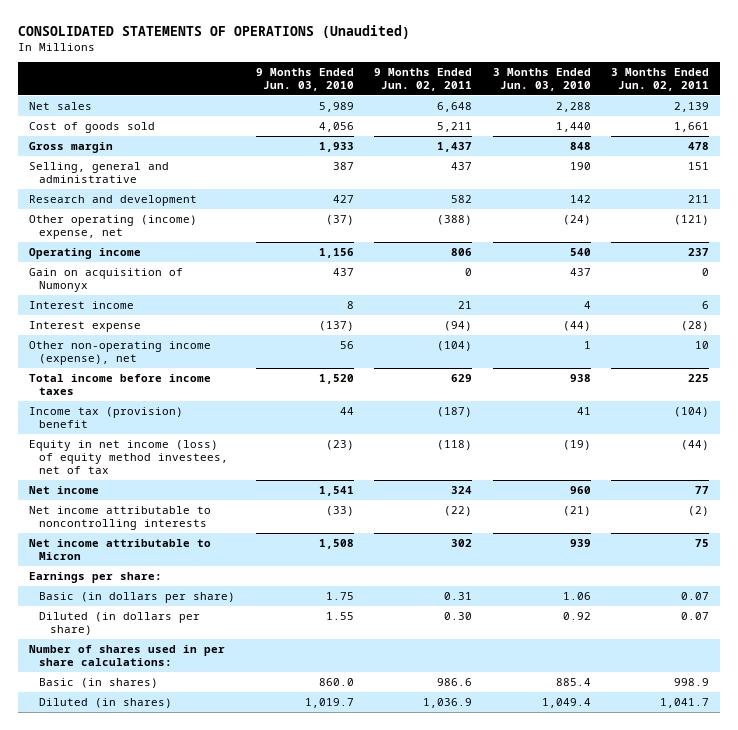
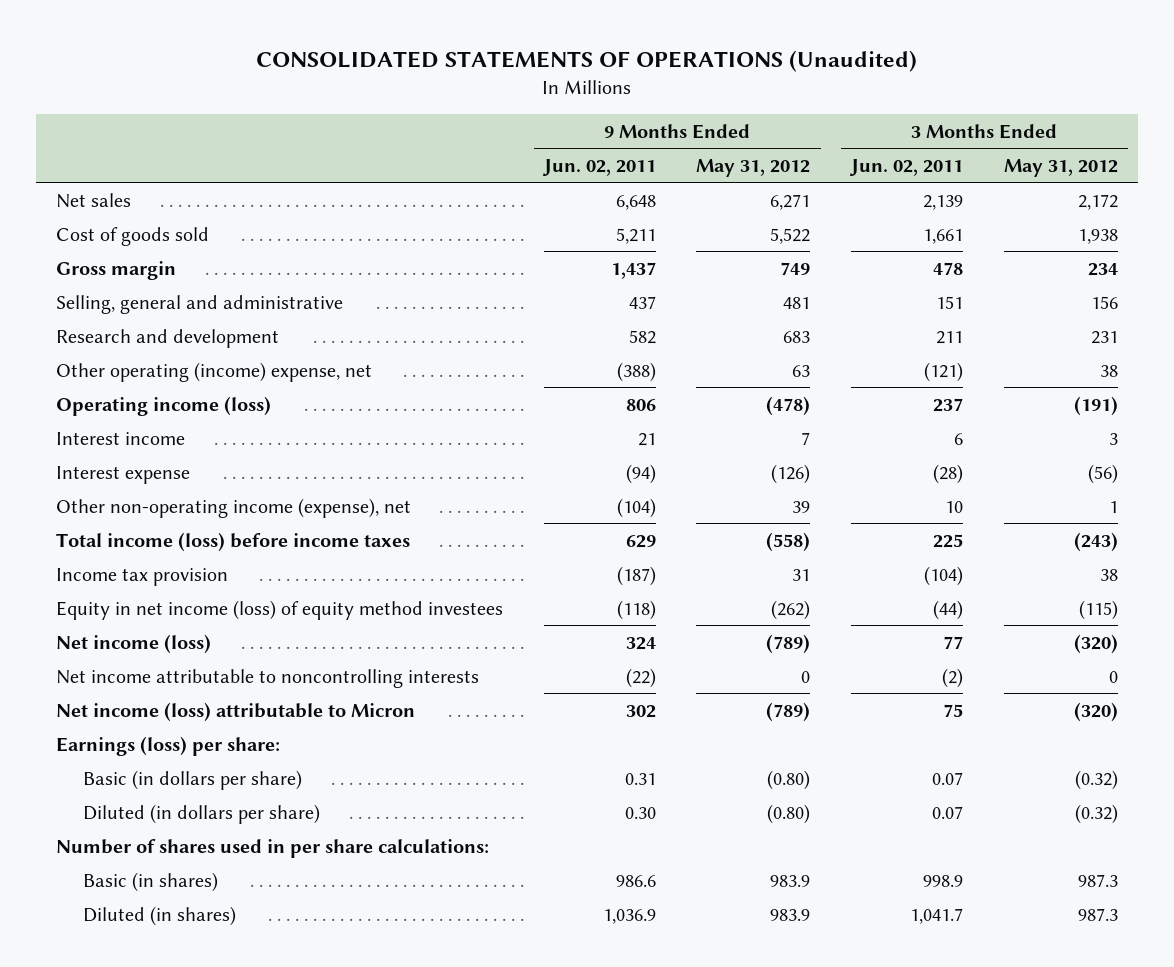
- | 9 Months Ended Jun. 03, 2010 | 9 Months Ended Jun. 02, 2011 | 3 Months Ended Jun. 03, 2010 | 3 Months Ended Jun. 02, 2011
+ | 9 Months Ended Jun. 02, 2011 | 9 Months Ended May 31, 2012 | 3 Months Ended Jun. 02, 2011 | 3 Months Ended May 31, 2012
- Operating income | 1,156 | 806 | 540 | 237
- Gain on acquisition of Numonyx | 437 | 0 | 437 | 0
+ Operating income (loss) | 806 | (478) | 237 | (191)
- Total income before income taxes | 1,520 | 629 | 938 | 225
- Income tax (provision) benefit | 44 | (187) | 41 | (104)
- Equity in net income (loss) of equity method investees, net of tax | (23) | (118) | (19) | (44)
- Net income | 1,541 | 324 | 960 | 77
+ Total income (loss) before income taxes | 629 | (558) | 225 | (243)
+ Income tax provision | (187) | 31 | (104) | 38
+ Equity in net income (loss) of equity method investees | (118) | (262) | (44) | (115)
+ Net income (loss) | 324 | (789) | 77 | (320)
- Net income attributable to Micron | 1,508 | 302 | 939 | 75
- Earnings per share:
+ Net income (loss) attributable to Micron | 302 | (789) | 75 | (320)
+ Earnings (loss) per share:

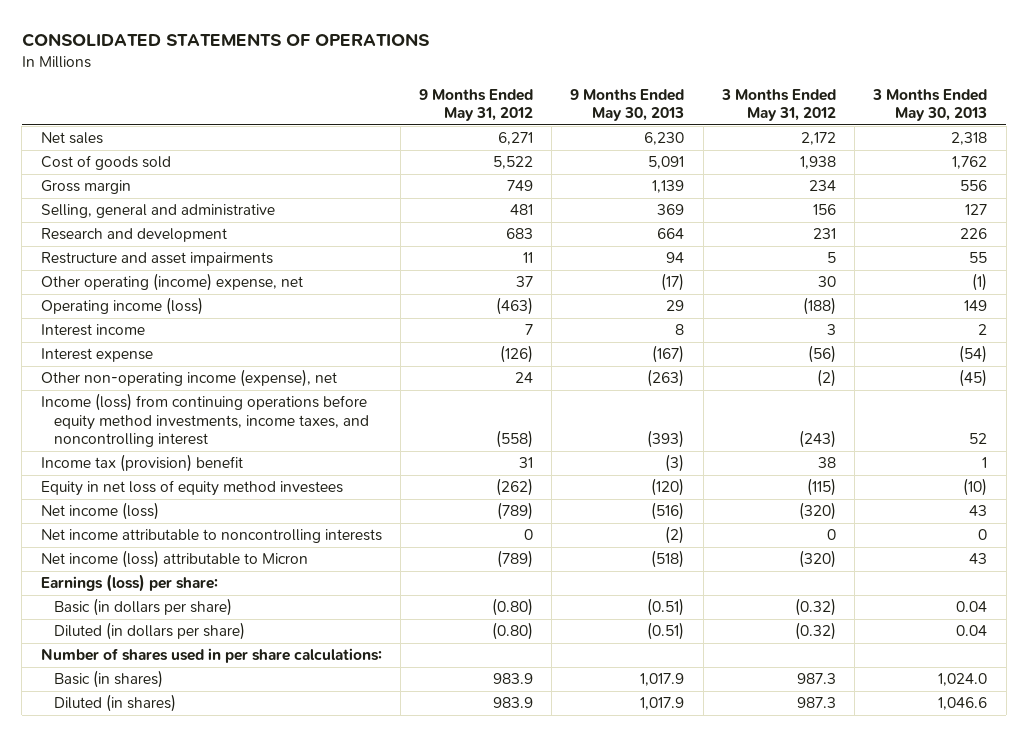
- CONSOLIDATED STATEMENTS OF OPERATIONS (Unaudited)
+ CONSOLIDATED STATEMENTS OF OPERATIONS
- | 9 Months Ended Jun. 02, 2011 | 9 Months Ended May 31, 2012 | 3 Months Ended Jun. 02, 2011 | 3 Months Ended May 31, 2012
+ | 9 Months Ended May 31, 2012 | 9 Months Ended May 30, 2013 | 3 Months Ended May 31, 2012 | 3 Months Ended May 30, 2013
- Other operating (income) expense, net | (388) | 63 | (121) | 38
- Operating income (loss) | 806 | (478) | 237 | (191)
+ Restructure and asset impairments | 11 | 94 | 5 | 55
+ Other operating (income) expense, net | 37 | (17) | 30 | (1)
+ Operating income (loss) | (463) | 29 | (188) | 149
- Other non-operating income (expense), net | (104) | 39 | 10 | 1
- Total income (loss) before income taxes | 629 | (558) | 225 | (243)
- Income tax provision | (187) | 31 | (104) | 38
- Equity in net income (loss) of equity method investees | (118) | (262) | (44) | (115)
+ Other non-operating income (expense), net | 24 | (263) | (2) | (45)
+ Income (loss) from continuing operations before equity method investments, income taxes, and noncontrolling interest | (558) | (393) | (243) | 52
+ Income tax (provision) benefit | 31 | (3) | 38 | 1
+ Equity in net loss of equity method investees | (262) | (120) | (115) | (10)

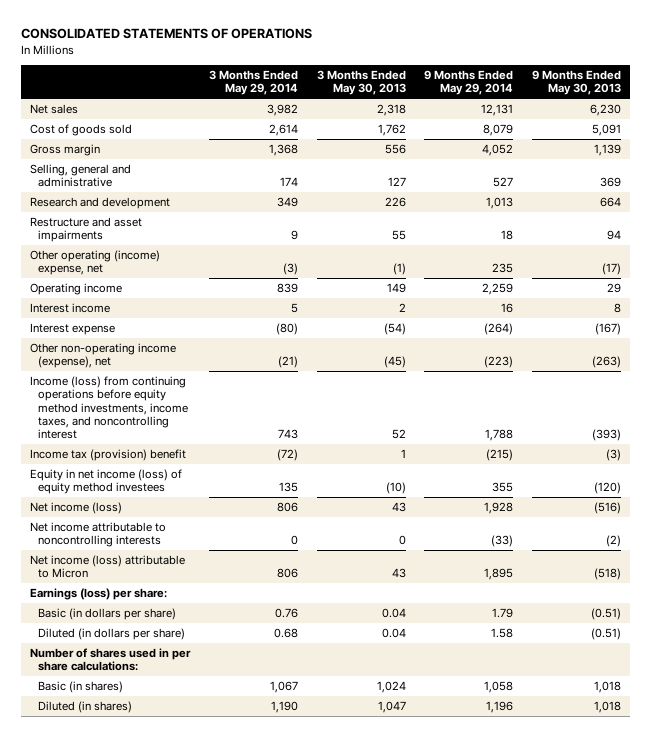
- | 9 Months Ended May 31, 2012 | 9 Months Ended May 30, 2013 | 3 Months Ended May 31, 2012 | 3 Months Ended May 30, 2013
+ | 3 Months Ended May 29, 2014 | 3 Months Ended May 30, 2013 | 9 Months Ended May 29, 2014 | 9 Months Ended May 30, 2013
- Operating income (loss) | (463) | 29 | (188) | 149
+ Operating income | 839 | 149 | 2,259 | 29
- Equity in net loss of equity method investees | (262) | (120) | (115) | (10)
+ Equity in net income (loss) of equity method investees | 135 | (10) | 355 | (120)
- Basic (in shares) | 983.9 | 1,017.9 | 987.3 | 1,024.0
- Diluted (in shares) | 983.9 | 1,017.9 | 987.3 | 1,046.6
+ Basic (in shares) | 1,067 | 1,024 | 1,058 | 1,018
+ Diluted (in shares) | 1,190 | 1,047 | 1,196 | 1,018

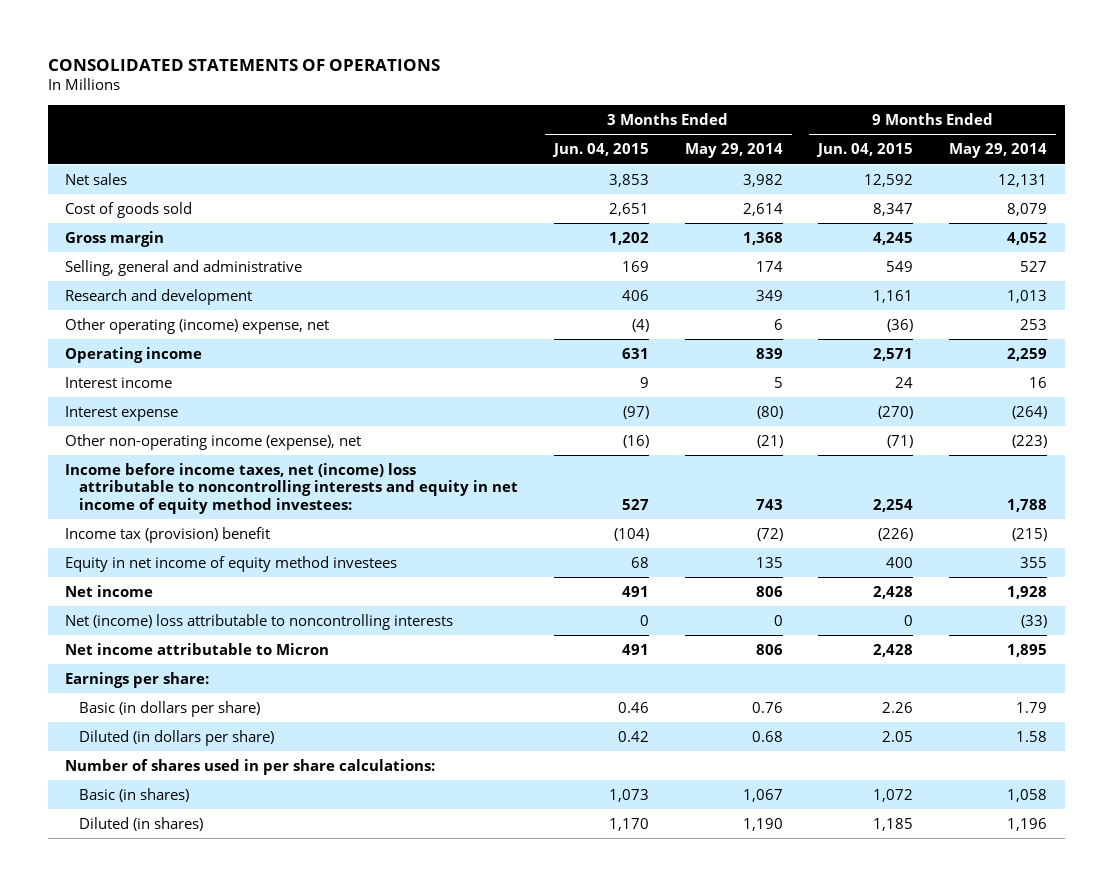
- | 3 Months Ended May 29, 2014 | 3 Months Ended May 30, 2013 | 9 Months Ended May 29, 2014 | 9 Months Ended May 30, 2013
+ | 3 Months Ended Jun. 04, 2015 | 3 Months Ended May 29, 2014 | 9 Months Ended Jun. 04, 2015 | 9 Months Ended May 29, 2014
- Restructure and asset impairments | 9 | 55 | 18 | 94
- Other operating (income) expense, net | (3) | (1) | 235 | (17)
+ Other operating (income) expense, net | (4) | 6 | (36) | 253
- Income (loss) from continuing operations before equity method investments, income taxes, and noncontrolling interest | 743 | 52 | 1,788 | (393)
+ Income before income taxes, net (income) loss attributable to noncontrolling interests and equity in net income of equity method investees: | 527 | 743 | 2,254 | 1,788
- Equity in net income (loss) of equity method investees | 135 | (10) | 355 | (120)
- Net income (loss) | 806 | 43 | 1,928 | (516)
- Net income attributable to noncontrolling interests | 0 | 0 | (33) | (2)
- Net income (loss) attributable to Micron | 806 | 43 | 1,895 | (518)
- Earnings (loss) per share:
+ Equity in net income of equity method investees | 68 | 135 | 400 | 355
+ Net income | 491 | 806 | 2,428 | 1,928
+ Net (income) loss attributable to noncontrolling interests | 0 | 0 | 0 | (33)
+ Net income attributable to Micron | 491 | 806 | 2,428 | 1,895
+ Earnings per share:

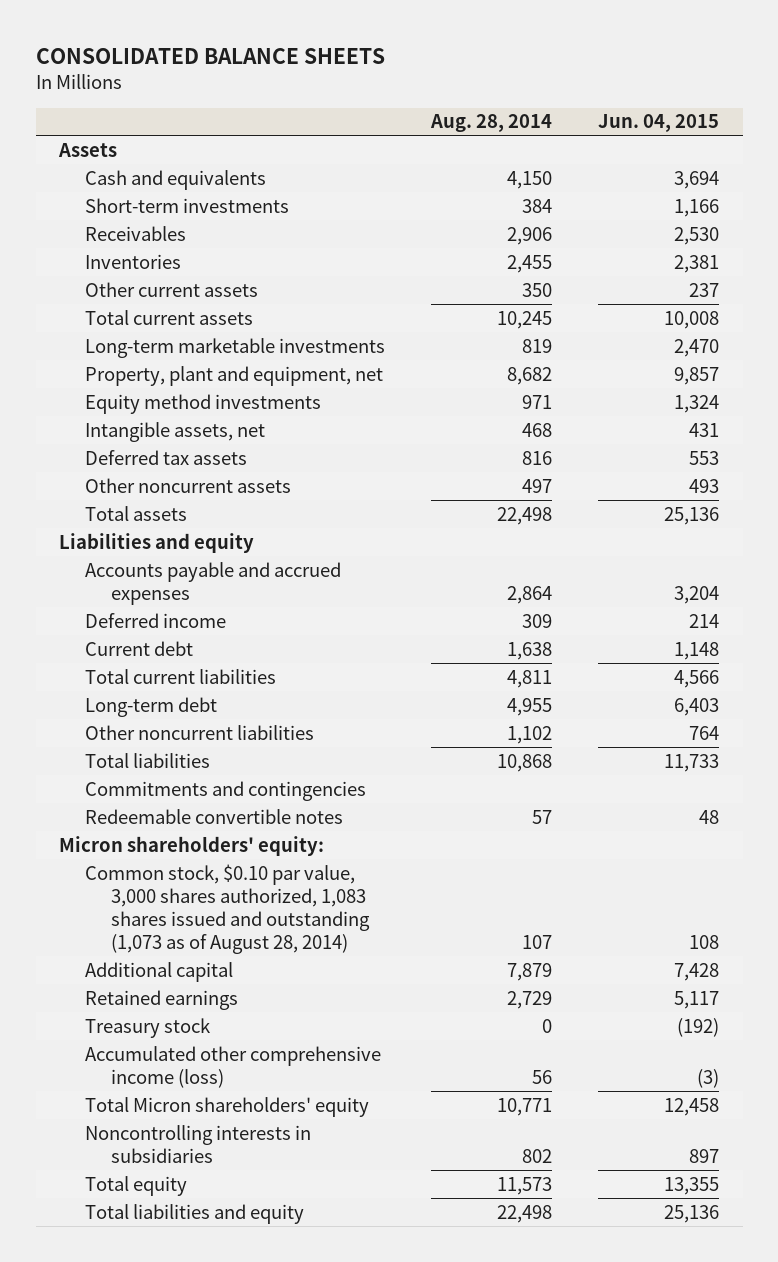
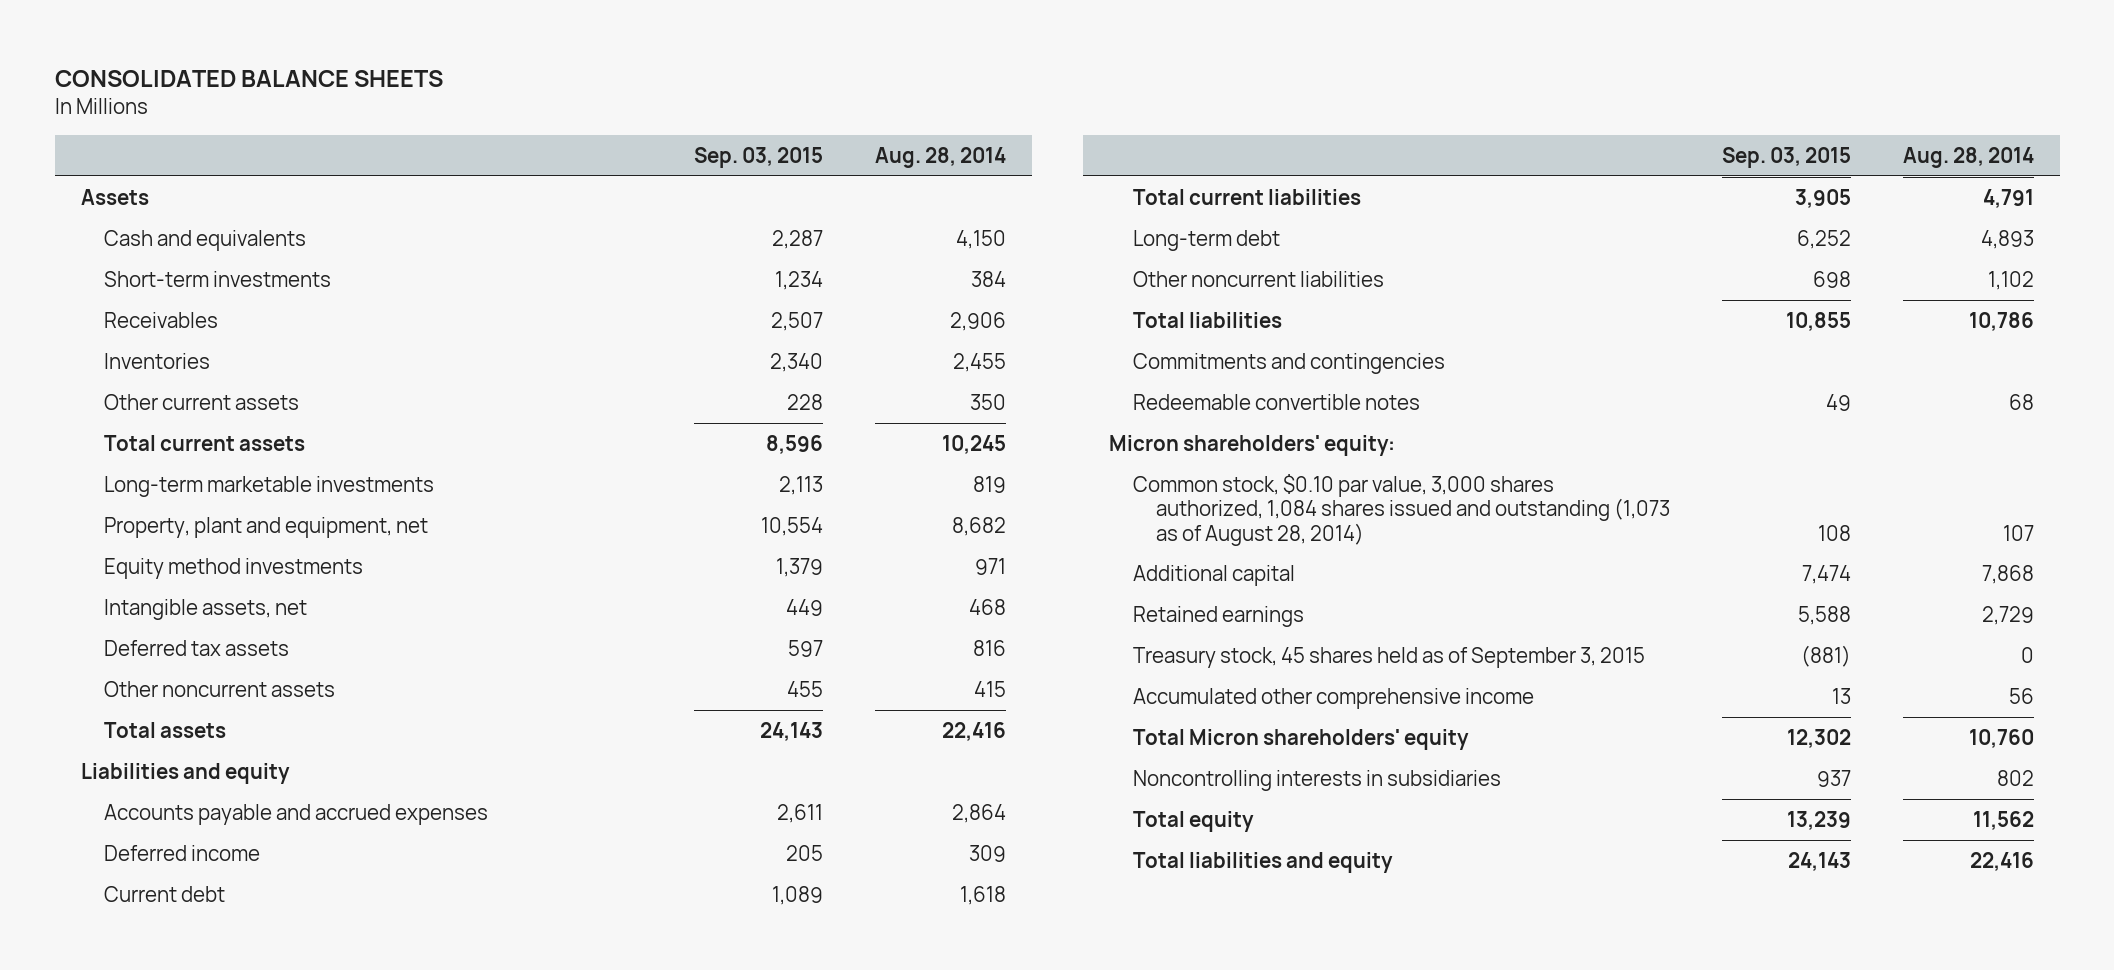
- | Aug. 28, 2014 | Jun. 04, 2015
+ | Sep. 03, 2015 | Aug. 28, 2014
- Other noncurrent assets | 497 | 493
- Total assets | 22,498 | 25,136
+ Other noncurrent assets | 455 | 415
+ Total assets | 24,143 | 22,416
- Current debt | 1,638 | 1,148
- Total current liabilities | 4,811 | 4,566
- Long-term debt | 4,955 | 6,403
+ Current debt | 1,089 | 1,618
+ Total current liabilities | 3,905 | 4,791
+ Long-term debt | 6,252 | 4,893
- Total liabilities | 10,868 | 11,733
+ Total liabilities | 10,855 | 10,786
- Redeemable convertible notes | 57 | 48
+ Redeemable convertible notes | 49 | 68
- Common stock, $0.10 par value, 3,000 shares authorized, 1,083 shares issued and outstanding (1,073 as of August 28, 2014) | 107 | 108
- Additional capital | 7,879 | 7,428
+ Common stock, $0.10 par value, 3,000 shares authorized, 1,084 shares issued and outstanding (1,073 as of August 28, 2014) | 108 | 107
+ Additional capital | 7,474 | 7,868
- Treasury stock | 0 | (192)
- Accumulated other comprehensive income (loss) | 56 | (3)
- Total Micron shareholders' equity | 10,771 | 12,458
+ Treasury stock, 45 shares held as of September 3, 2015 | (881) | 0
+ Accumulated other comprehensive income | 13 | 56
+ Total Micron shareholders' equity | 12,302 | 10,760
- Total equity | 11,573 | 13,355
- Total liabilities and equity | 22,498 | 25,136
+ Total equity | 13,239 | 11,562
+ Total liabilities and equity | 24,143 | 22,416

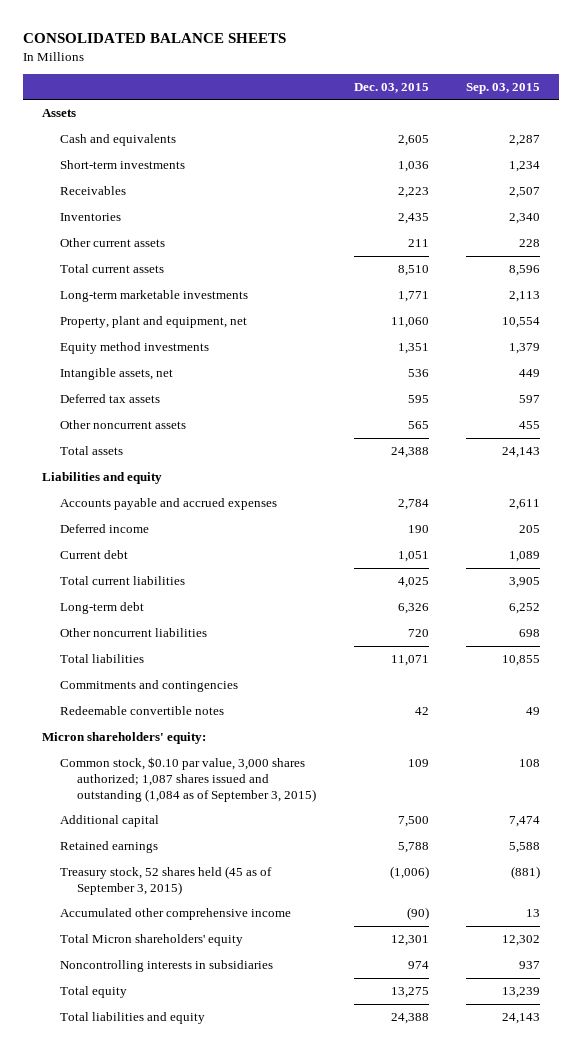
- | Sep. 03, 2015 | Aug. 28, 2014
+ | Dec. 03, 2015 | Sep. 03, 2015
- Common stock, $0.10 par value, 3,000 shares authorized, 1,084 shares issued and outstanding (1,073 as of August 28, 2014) | 108 | 107
+ Common stock, $0.10 par value, 3,000 shares authorized; 1,087 shares issued and outstanding (1,084 as of September 3, 2015) | 109 | 108
- Treasury stock, 45 shares held as of September 3, 2015 | (881) | 0
+ Treasury stock, 52 shares held (45 as of September 3, 2015) | (1,006) | (881)

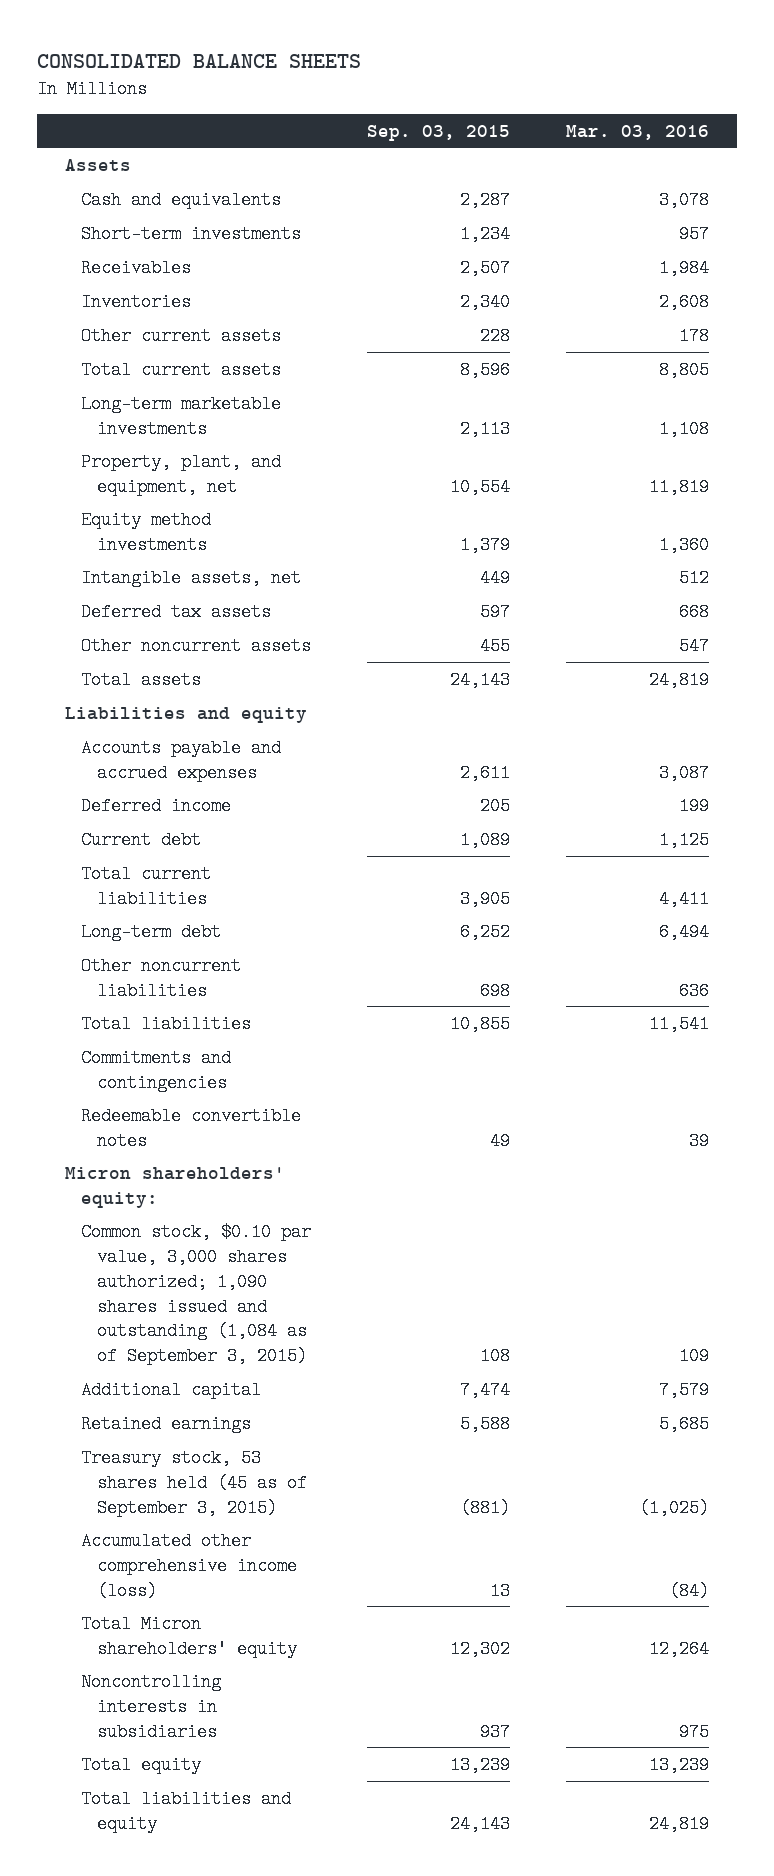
- | Dec. 03, 2015 | Sep. 03, 2015
+ | Sep. 03, 2015 | Mar. 03, 2016
- Property, plant and equipment, net | 11,060 | 10,554
+ Property, plant, and equipment, net | 10,554 | 11,819
- Common stock, $0.10 par value, 3,000 shares authorized; 1,087 shares issued and outstanding (1,084 as of September 3, 2015) | 109 | 108
+ Common stock, $0.10 par value, 3,000 shares authorized; 1,090 shares issued and outstanding (1,084 as of September 3, 2015) | 108 | 109
- Treasury stock, 52 shares held (45 as of September 3, 2015) | (1,006) | (881)
- Accumulated other comprehensive income | (90) | 13
+ Treasury stock, 53 shares held (45 as of September 3, 2015) | (881) | (1,025)
+ Accumulated other comprehensive income (loss) | 13 | (84)

